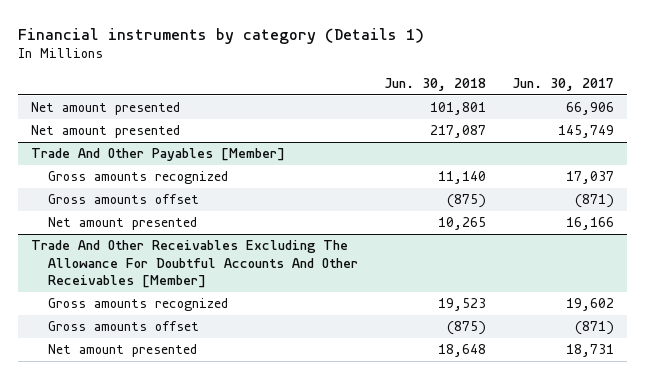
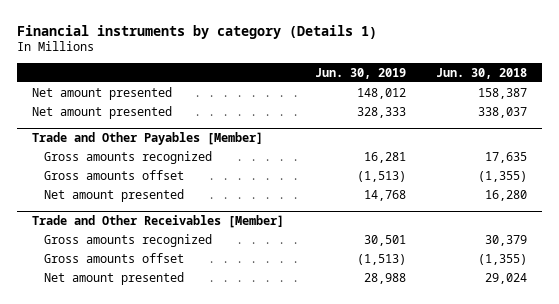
- | Jun. 30, 2018 | Jun. 30, 2017
+ | Jun. 30, 2019 | Jun. 30, 2018
- Net amount presented | 101,801 | 66,906
- Net amount presented | 217,087 | 145,749
- Trade And Other Payables [Member]
- Gross amounts recognized | 11,140 | 17,037
- Gross amounts offset | (875) | (871)
- Net amount presented | 10,265 | 16,166
- Trade And Other Receivables Excluding The Allowance For Doubtful Accounts And Other Receivables [Member]
- Gross amounts recognized | 19,523 | 19,602
- Gross amounts offset | (875) | (871)
- Net amount presented | 18,648 | 18,731
+ Net amount presented | 148,012 | 158,387
+ Net amount presented | 328,333 | 338,037
+ Trade and Other Payables [Member]
+ Gross amounts recognized | 16,281 | 17,635
+ Gross amounts offset | (1,513) | (1,355)
+ Net amount presented | 14,768 | 16,280
+ Trade and Other Receivables [Member]
+ Gross amounts recognized | 30,501 | 30,379
+ Gross amounts offset | (1,513) | (1,355)
+ Net amount presented | 28,988 | 29,024

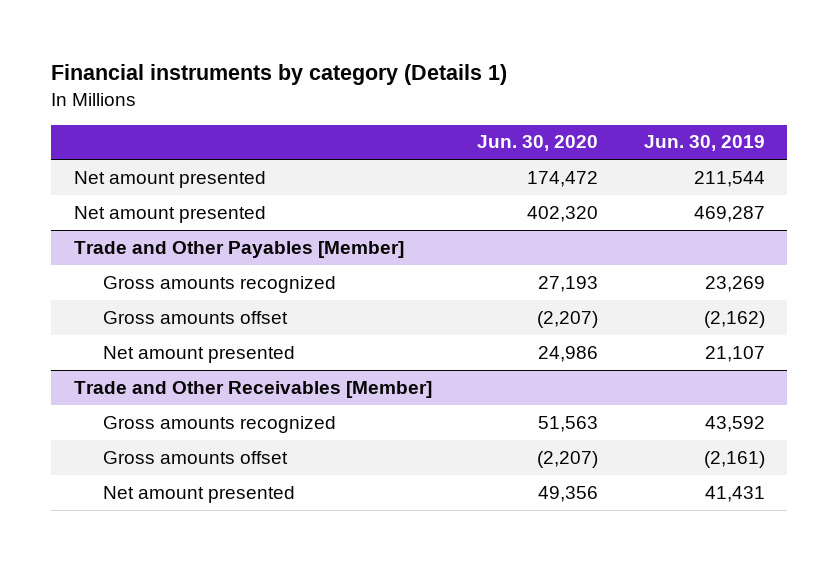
- | Jun. 30, 2019 | Jun. 30, 2018
+ | Jun. 30, 2020 | Jun. 30, 2019
- Net amount presented | 148,012 | 158,387
- Net amount presented | 328,333 | 338,037
+ Net amount presented | 174,472 | 211,544
+ Net amount presented | 402,320 | 469,287
@ Trade and Other Payables [Member]
- Gross amounts recognized | 16,281 | 17,635
- Gross amounts offset | (1,513) | (1,355)
- Net amount presented | 14,768 | 16,280
+ Gross amounts recognized | 27,193 | 23,269
+ Gross amounts offset | (2,207) | (2,162)
+ Net amount presented | 24,986 | 21,107
@ Trade and Other Receivables [Member]
- Gross amounts recognized | 30,501 | 30,379
- Gross amounts offset | (1,513) | (1,355)
- Net amount presented | 28,988 | 29,024
+ Gross amounts recognized | 51,563 | 43,592
+ Gross amounts offset | (2,207) | (2,161)
+ Net amount presented | 49,356 | 41,431

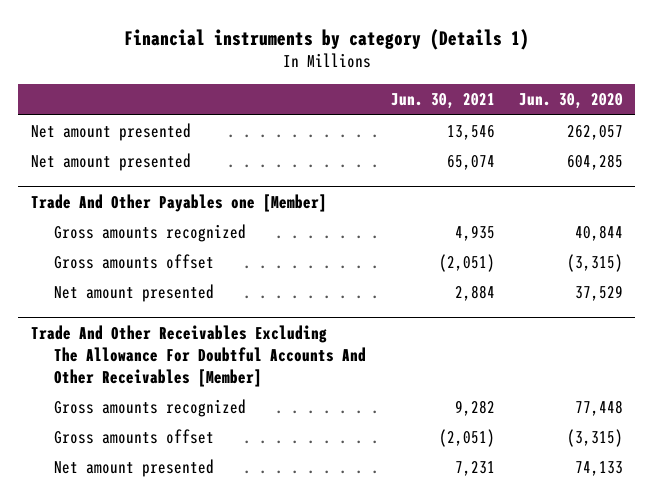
- | Jun. 30, 2020 | Jun. 30, 2019
+ | Jun. 30, 2021 | Jun. 30, 2020
- Net amount presented | 174,472 | 211,544
- Net amount presented | 402,320 | 469,287
- Trade and Other Payables [Member]
- Gross amounts recognized | 27,193 | 23,269
- Gross amounts offset | (2,207) | (2,162)
- Net amount presented | 24,986 | 21,107
- Trade and Other Receivables [Member]
- Gross amounts recognized | 51,563 | 43,592
- Gross amounts offset | (2,207) | (2,161)
- Net amount presented | 49,356 | 41,431
+ Net amount presented | 13,546 | 262,057
+ Net amount presented | 65,074 | 604,285
+ Trade And Other Payables one [Member]
+ Gross amounts recognized | 4,935 | 40,844
+ Gross amounts offset | (2,051) | (3,315)
+ Net amount presented | 2,884 | 37,529
+ Trade And Other Receivables Excluding The Allowance For Doubtful Accounts And Other Receivables [Member]
+ Gross amounts recognized | 9,282 | 77,448
+ Gross amounts offset | (2,051) | (3,315)
+ Net amount presented | 7,231 | 74,133

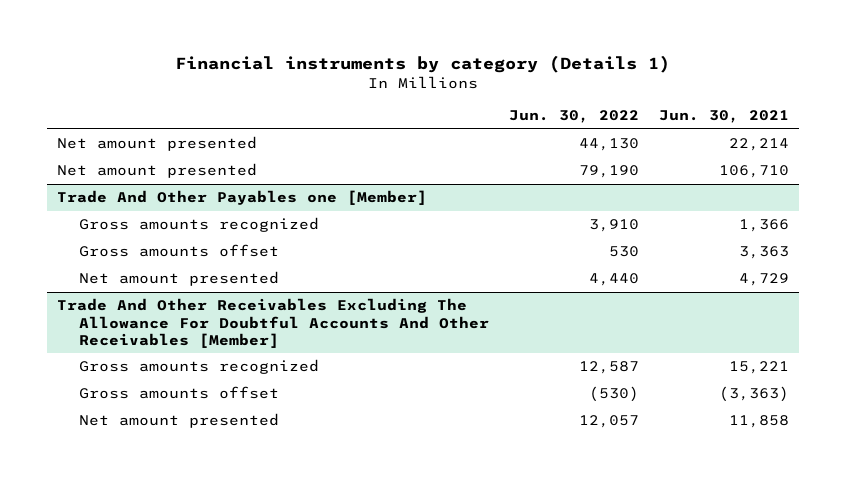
- | Jun. 30, 2021 | Jun. 30, 2020
+ | Jun. 30, 2022 | Jun. 30, 2021
- Net amount presented | 13,546 | 262,057
- Net amount presented | 65,074 | 604,285
+ Net amount presented | 44,130 | 22,214
+ Net amount presented | 79,190 | 106,710
@ Trade And Other Payables one [Member]
- Gross amounts recognized | 4,935 | 40,844
- Gross amounts offset | (2,051) | (3,315)
- Net amount presented | 2,884 | 37,529
+ Gross amounts recognized | 3,910 | 1,366
+ Gross amounts offset | 530 | 3,363
+ Net amount presented | 4,440 | 4,729
@ Trade And Other Receivables Excluding The Allowance For Doubtful Accounts And Other Receivables [Member]
- Gross amounts recognized | 9,282 | 77,448
- Gross amounts offset | (2,051) | (3,315)
- Net amount presented | 7,231 | 74,133
+ Gross amounts recognized | 12,587 | 15,221
+ Gross amounts offset | (530) | (3,363)
+ Net amount presented | 12,057 | 11,858

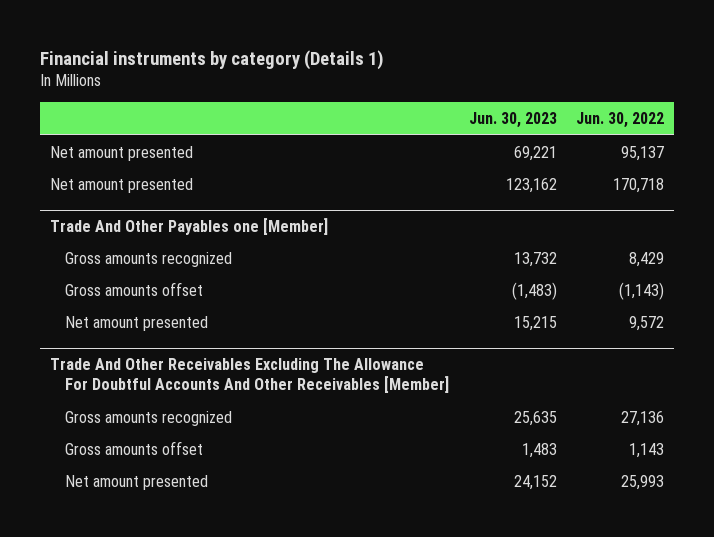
- | Jun. 30, 2022 | Jun. 30, 2021
+ | Jun. 30, 2023 | Jun. 30, 2022
- Net amount presented | 44,130 | 22,214
- Net amount presented | 79,190 | 106,710
+ Net amount presented | 69,221 | 95,137
+ Net amount presented | 123,162 | 170,718
@ Trade And Other Payables one [Member]
- Gross amounts recognized | 3,910 | 1,366
- Gross amounts offset | 530 | 3,363
- Net amount presented | 4,440 | 4,729
+ Gross amounts recognized | 13,732 | 8,429
+ Gross amounts offset | (1,483) | (1,143)
+ Net amount presented | 15,215 | 9,572
@ Trade And Other Receivables Excluding The Allowance For Doubtful Accounts And Other Receivables [Member]
- Gross amounts recognized | 12,587 | 15,221
- Gross amounts offset | (530) | (3,363)
- Net amount presented | 12,057 | 11,858
+ Gross amounts recognized | 25,635 | 27,136
+ Gross amounts offset | 1,483 | 1,143
+ Net amount presented | 24,152 | 25,993

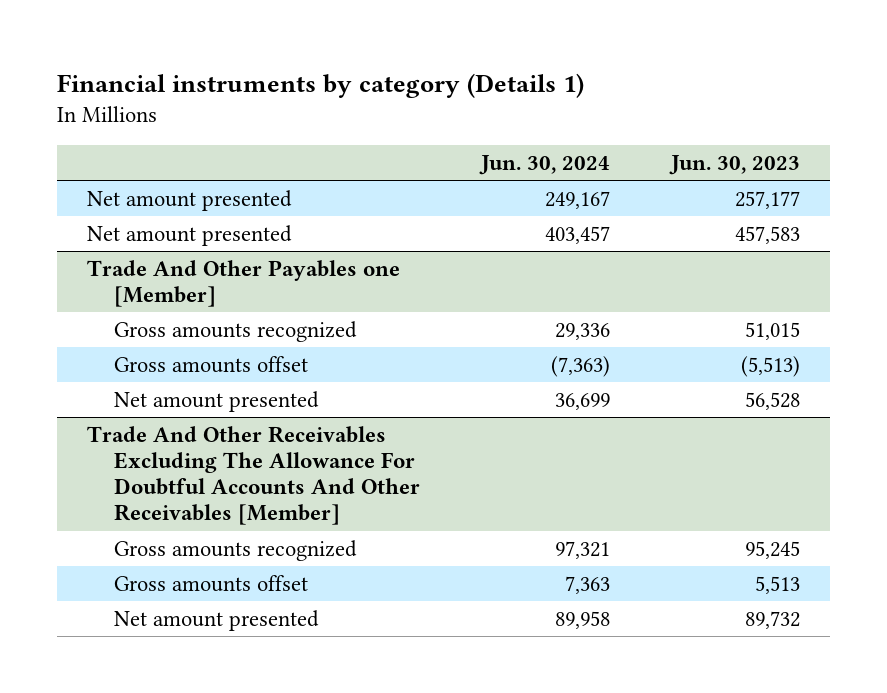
- | Jun. 30, 2023 | Jun. 30, 2022
+ | Jun. 30, 2024 | Jun. 30, 2023
- Net amount presented | 69,221 | 95,137
- Net amount presented | 123,162 | 170,718
+ Net amount presented | 249,167 | 257,177
+ Net amount presented | 403,457 | 457,583
@ Trade And Other Payables one [Member]
- Gross amounts recognized | 13,732 | 8,429
- Gross amounts offset | (1,483) | (1,143)
- Net amount presented | 15,215 | 9,572
+ Gross amounts recognized | 29,336 | 51,015
+ Gross amounts offset | (7,363) | (5,513)
+ Net amount presented | 36,699 | 56,528
@ Trade And Other Receivables Excluding The Allowance For Doubtful Accounts And Other Receivables [Member]
- Gross amounts recognized | 25,635 | 27,136
- Gross amounts offset | 1,483 | 1,143
- Net amount presented | 24,152 | 25,993
+ Gross amounts recognized | 97,321 | 95,245
+ Gross amounts offset | 7,363 | 5,513
+ Net amount presented | 89,958 | 89,732

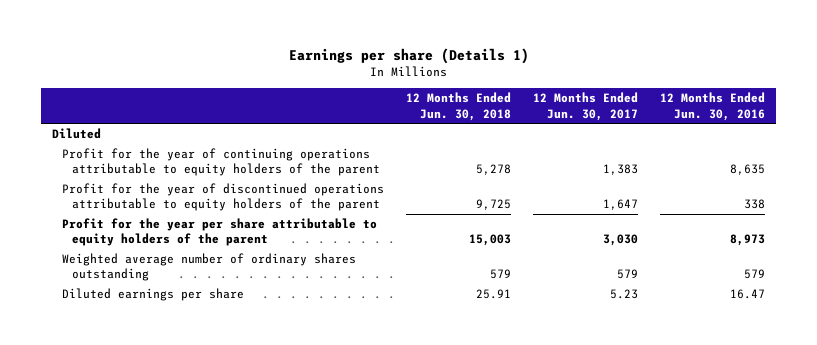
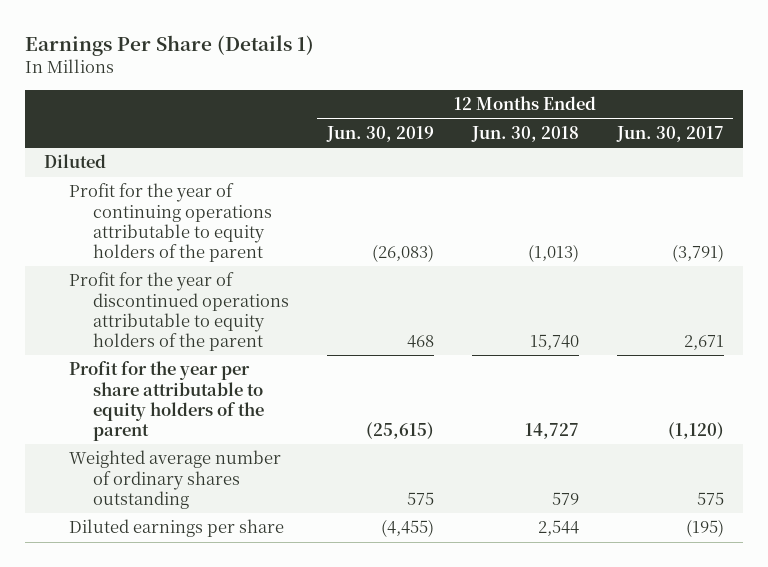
- Earnings per share (Details 1)
+ Earnings Per Share (Details 1)
- | 12 Months Ended Jun. 30, 2018 | 12 Months Ended Jun. 30, 2017 | 12 Months Ended Jun. 30, 2016
+ | 12 Months Ended Jun. 30, 2019 | 12 Months Ended Jun. 30, 2018 | 12 Months Ended Jun. 30, 2017
- Profit for the year of continuing operations attributable to equity holders of the parent | 5,278 | 1,383 | 8,635
- Profit for the year of discontinued operations attributable to equity holders of the parent | 9,725 | 1,647 | 338
- Profit for the year per share attributable to equity holders of the parent | 15,003 | 3,030 | 8,973
- Weighted average number of ordinary shares outstanding | 579 | 579 | 579
- Diluted earnings per share | 25.91 | 5.23 | 16.47
+ Profit for the year of continuing operations attributable to equity holders of the parent | (26,083) | (1,013) | (3,791)
+ Profit for the year of discontinued operations attributable to equity holders of the parent | 468 | 15,740 | 2,671
+ Profit for the year per share attributable to equity holders of the parent | (25,615) | 14,727 | (1,120)
+ Weighted average number of ordinary shares outstanding | 575 | 579 | 575
+ Diluted earnings per share | (4,455) | 2,544 | (195)

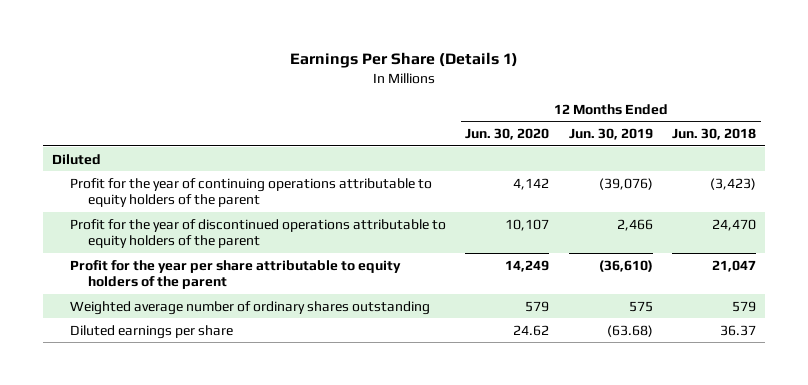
- | 12 Months Ended Jun. 30, 2019 | 12 Months Ended Jun. 30, 2018 | 12 Months Ended Jun. 30, 2017
+ | 12 Months Ended Jun. 30, 2020 | 12 Months Ended Jun. 30, 2019 | 12 Months Ended Jun. 30, 2018
- Profit for the year of continuing operations attributable to equity holders of the parent | (26,083) | (1,013) | (3,791)
- Profit for the year of discontinued operations attributable to equity holders of the parent | 468 | 15,740 | 2,671
- Profit for the year per share attributable to equity holders of the parent | (25,615) | 14,727 | (1,120)
+ Profit for the year of continuing operations attributable to equity holders of the parent | 4,142 | (39,076) | (3,423)
+ Profit for the year of discontinued operations attributable to equity holders of the parent | 10,107 | 2,466 | 24,470
+ Profit for the year per share attributable to equity holders of the parent | 14,249 | (36,610) | 21,047
- Diluted earnings per share | (4,455) | 2,544 | (195)
+ Diluted earnings per share | 24.62 | (63.68) | 36.37

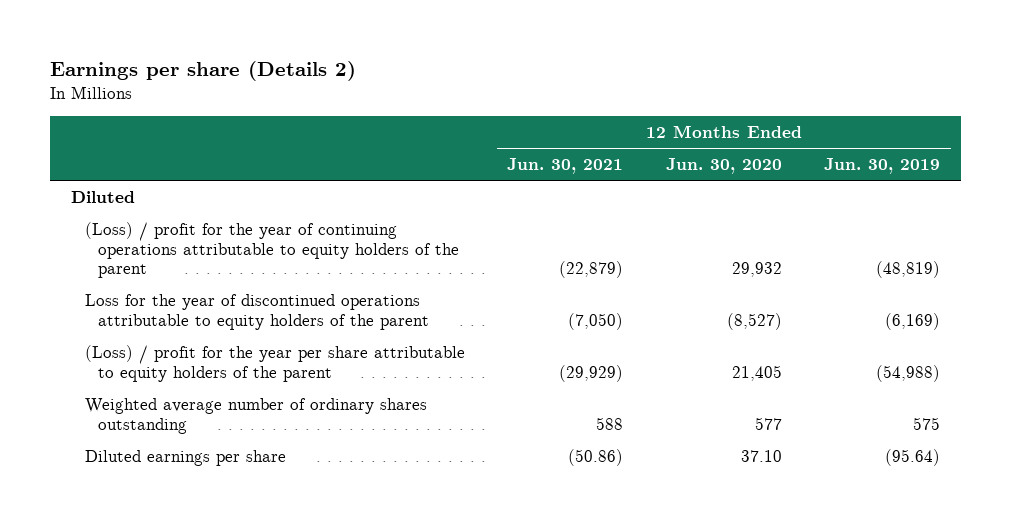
- Earnings Per Share (Details 1)
+ Earnings per share (Details 2)
- | 12 Months Ended Jun. 30, 2020 | 12 Months Ended Jun. 30, 2019 | 12 Months Ended Jun. 30, 2018
+ | 12 Months Ended Jun. 30, 2021 | 12 Months Ended Jun. 30, 2020 | 12 Months Ended Jun. 30, 2019
- Profit for the year of continuing operations attributable to equity holders of the parent | 4,142 | (39,076) | (3,423)
- Profit for the year of discontinued operations attributable to equity holders of the parent | 10,107 | 2,466 | 24,470
- Profit for the year per share attributable to equity holders of the parent | 14,249 | (36,610) | 21,047
- Weighted average number of ordinary shares outstanding | 579 | 575 | 579
- Diluted earnings per share | 24.62 | (63.68) | 36.37
+ (Loss) / profit for the year of continuing operations attributable to equity holders of the parent | (22,879) | 29,932 | (48,819)
+ Loss for the year of discontinued operations attributable to equity holders of the parent | (7,050) | (8,527) | (6,169)
+ (Loss) / profit for the year per share attributable to equity holders of the parent | (29,929) | 21,405 | (54,988)
+ Weighted average number of ordinary shares outstanding | 588 | 577 | 575
+ Diluted earnings per share | (50.86) | 37.10 | (95.64)

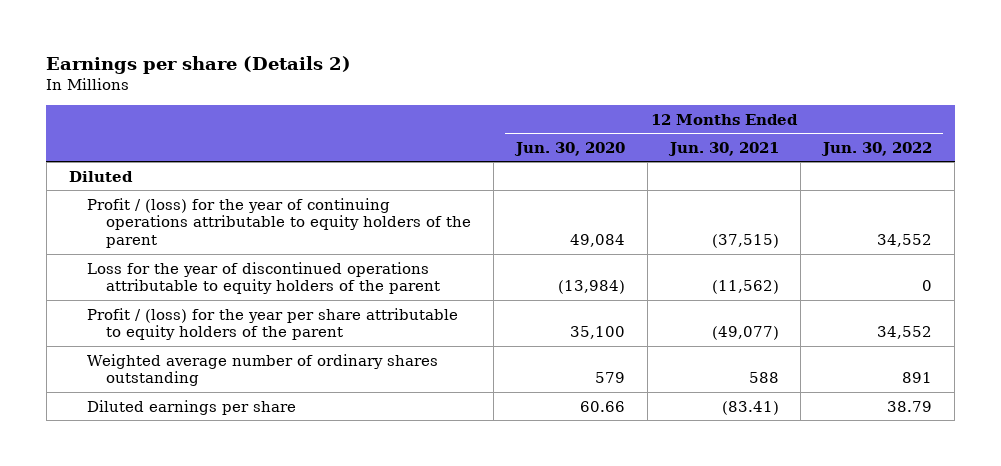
- | 12 Months Ended Jun. 30, 2021 | 12 Months Ended Jun. 30, 2020 | 12 Months Ended Jun. 30, 2019
+ | 12 Months Ended Jun. 30, 2020 | 12 Months Ended Jun. 30, 2021 | 12 Months Ended Jun. 30, 2022
- (Loss) / profit for the year of continuing operations attributable to equity holders of the parent | (22,879) | 29,932 | (48,819)
- Loss for the year of discontinued operations attributable to equity holders of the parent | (7,050) | (8,527) | (6,169)
- (Loss) / profit for the year per share attributable to equity holders of the parent | (29,929) | 21,405 | (54,988)
- Weighted average number of ordinary shares outstanding | 588 | 577 | 575
- Diluted earnings per share | (50.86) | 37.10 | (95.64)
+ Profit / (loss) for the year of continuing operations attributable to equity holders of the parent | 49,084 | (37,515) | 34,552
+ Loss for the year of discontinued operations attributable to equity holders of the parent | (13,984) | (11,562) | 0
+ Profit / (loss) for the year per share attributable to equity holders of the parent | 35,100 | (49,077) | 34,552
+ Weighted average number of ordinary shares outstanding | 579 | 588 | 891
+ Diluted earnings per share | 60.66 | (83.41) | 38.79

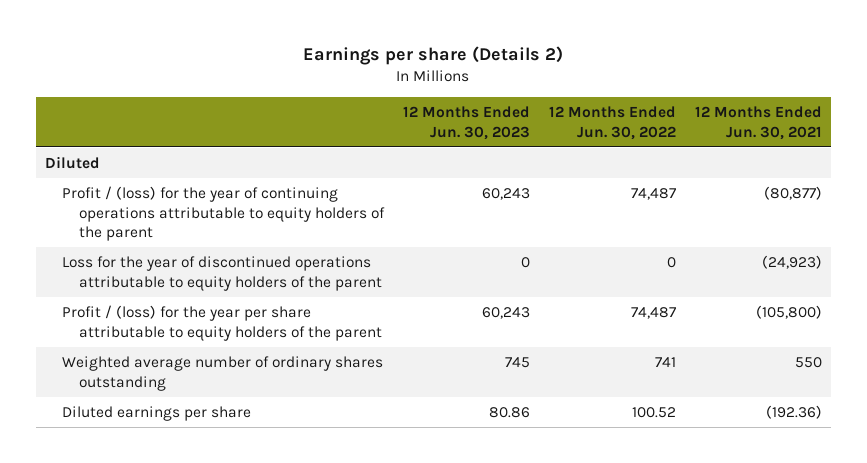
- | 12 Months Ended Jun. 30, 2020 | 12 Months Ended Jun. 30, 2021 | 12 Months Ended Jun. 30, 2022
+ | 12 Months Ended Jun. 30, 2023 | 12 Months Ended Jun. 30, 2022 | 12 Months Ended Jun. 30, 2021
- Profit / (loss) for the year of continuing operations attributable to equity holders of the parent | 49,084 | (37,515) | 34,552
- Loss for the year of discontinued operations attributable to equity holders of the parent | (13,984) | (11,562) | 0
- Profit / (loss) for the year per share attributable to equity holders of the parent | 35,100 | (49,077) | 34,552
- Weighted average number of ordinary shares outstanding | 579 | 588 | 891
- Diluted earnings per share | 60.66 | (83.41) | 38.79
+ Profit / (loss) for the year of continuing operations attributable to equity holders of the parent | 60,243 | 74,487 | (80,877)
+ Loss for the year of discontinued operations attributable to equity holders of the parent | 0 | 0 | (24,923)
+ Profit / (loss) for the year per share attributable to equity holders of the parent | 60,243 | 74,487 | (105,800)
+ Weighted average number of ordinary shares outstanding | 745 | 741 | 550
+ Diluted earnings per share | 80.86 | 100.52 | (192.36)

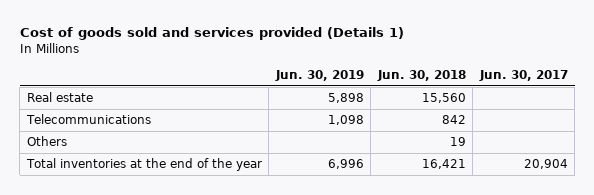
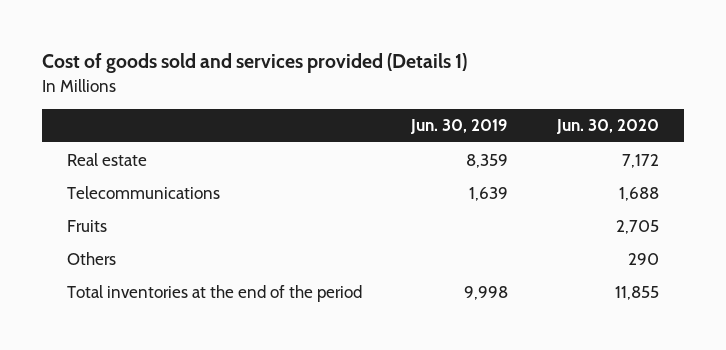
- | Jun. 30, 2019 | Jun. 30, 2018 | Jun. 30, 2017
+ | Jun. 30, 2019 | Jun. 30, 2020
- Real estate | 5,898 | 15,560 |
- Telecommunications | 1,098 | 842 |
+ Real estate | 8,359 | 7,172
+ Telecommunications | 1,639 | 1,688
+ Fruits | | 2,705
- Total inventories at the end of the year | 6,996 | 16,421 | 20,904
+ Total inventories at the end of the period | 9,998 | 11,855

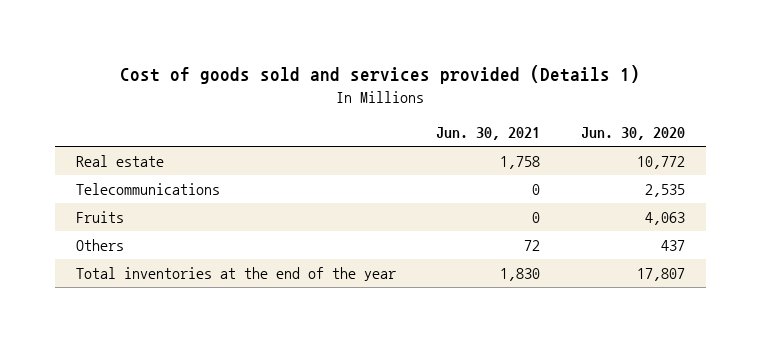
- | Jun. 30, 2019 | Jun. 30, 2020
+ | Jun. 30, 2021 | Jun. 30, 2020
- Real estate | 8,359 | 7,172
- Telecommunications | 1,639 | 1,688
- Fruits | | 2,705
- Others | | 290
- Total inventories at the end of the period | 9,998 | 11,855
+ Real estate | 1,758 | 10,772
+ Telecommunications | 0 | 2,535
+ Fruits | 0 | 4,063
+ Others | 72 | 437
+ Total inventories at the end of the year | 1,830 | 17,807

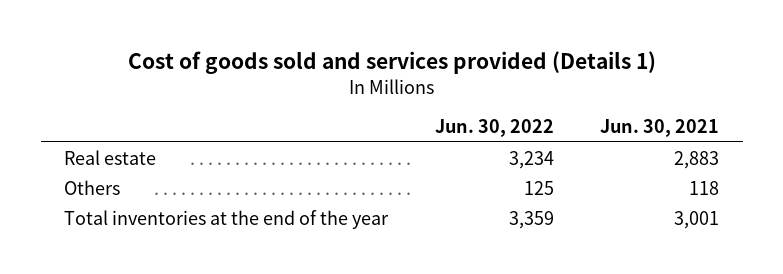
- | Jun. 30, 2021 | Jun. 30, 2020
+ | Jun. 30, 2022 | Jun. 30, 2021
- Real estate | 1,758 | 10,772
- Telecommunications | 0 | 2,535
- Fruits | 0 | 4,063
- Others | 72 | 437
- Total inventories at the end of the year | 1,830 | 17,807
+ Real estate | 3,234 | 2,883
+ Others | 125 | 118
+ Total inventories at the end of the year | 3,359 | 3,001

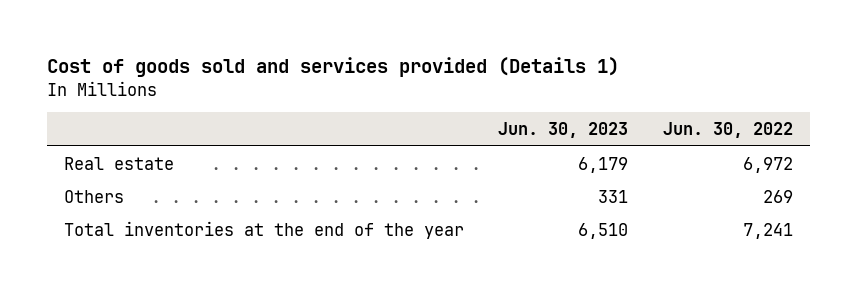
- | Jun. 30, 2022 | Jun. 30, 2021
+ | Jun. 30, 2023 | Jun. 30, 2022
- Real estate | 3,234 | 2,883
- Others | 125 | 118
- Total inventories at the end of the year | 3,359 | 3,001
+ Real estate | 6,179 | 6,972
+ Others | 331 | 269
+ Total inventories at the end of the year | 6,510 | 7,241

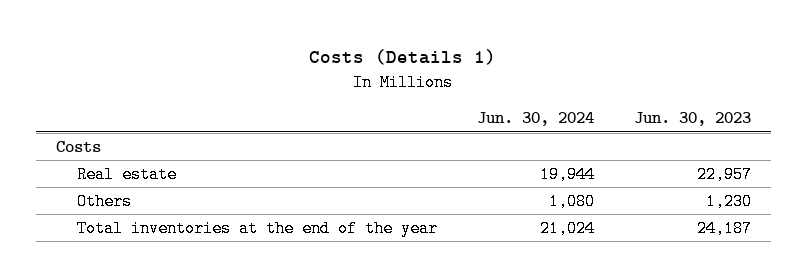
- Cost of goods sold and services provided (Details 1)
+ Costs (Details 1)
- | Jun. 30, 2023 | Jun. 30, 2022
+ | Jun. 30, 2024 | Jun. 30, 2023
- Real estate | 6,179 | 6,972
- Others | 331 | 269
- Total inventories at the end of the year | 6,510 | 7,241
+ Costs
+ Real estate | 19,944 | 22,957
+ Others | 1,080 | 1,230
+ Total inventories at the end of the year | 21,024 | 24,187

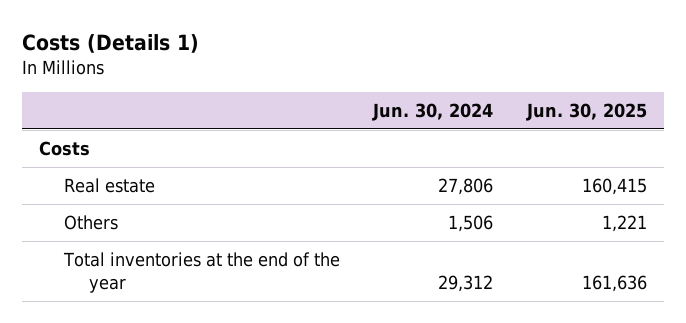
- | Jun. 30, 2024 | Jun. 30, 2023
+ | Jun. 30, 2024 | Jun. 30, 2025
- Real estate | 19,944 | 22,957
- Others | 1,080 | 1,230
- Total inventories at the end of the year | 21,024 | 24,187
+ Real estate | 27,806 | 160,415
+ Others | 1,506 | 1,221
+ Total inventories at the end of the year | 29,312 | 161,636

